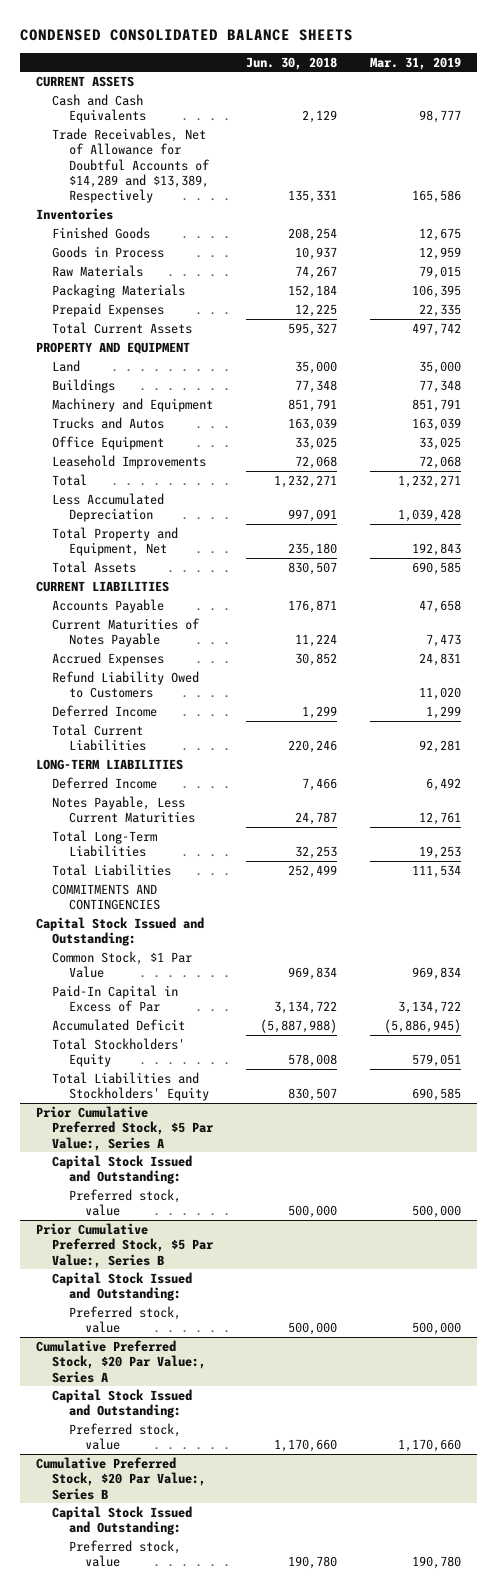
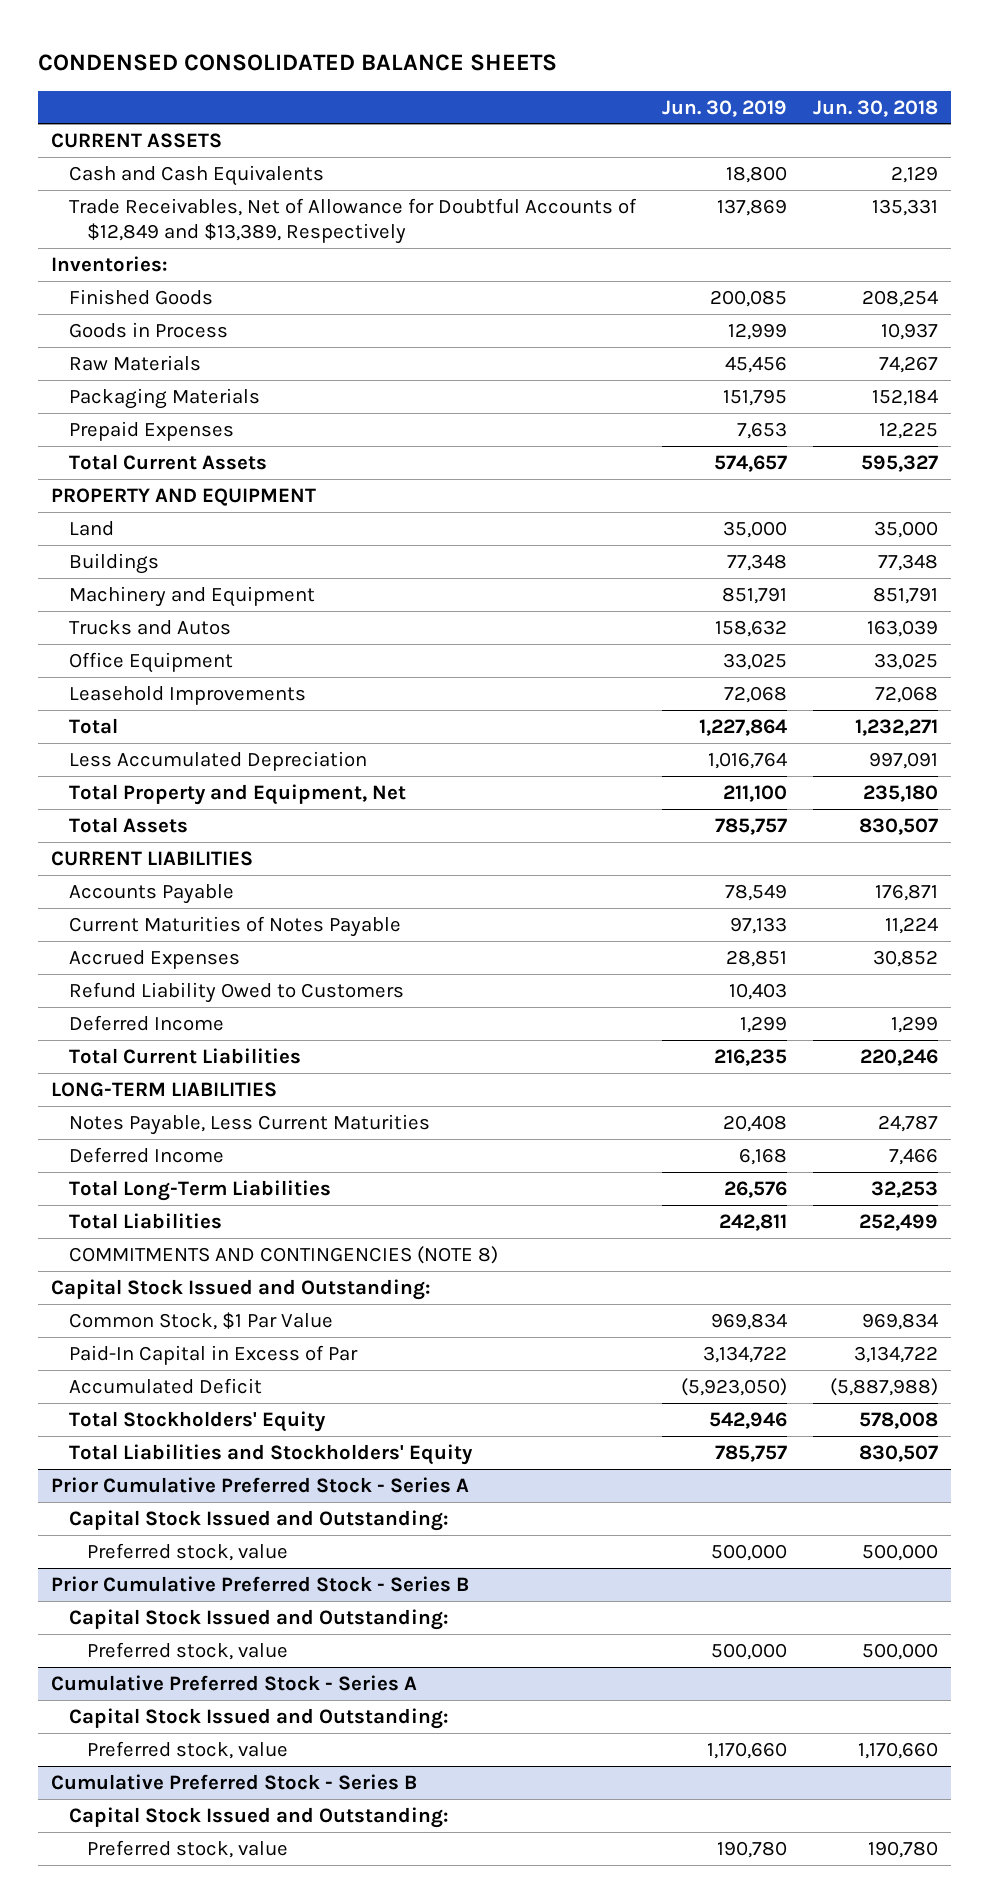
- | Jun. 30, 2018 | Mar. 31, 2019
+ | Jun. 30, 2019 | Jun. 30, 2018
- Trade Receivables, Net of Allowance for Doubtful Accounts of $14,289 and $13,389, Respectively | 135,331 | 165,586
- Inventories
+ Trade Receivables, Net of Allowance for Doubtful Accounts of $12,849 and $13,389, Respectively | 137,869 | 135,331
+ Inventories:
moved down: Deferred Income | 6,168 | 7,466
- COMMITMENTS AND CONTINGENCIES
+ COMMITMENTS AND CONTINGENCIES (NOTE 8)
- Prior Cumulative Preferred Stock, $5 Par Value:, Series A
+ Prior Cumulative Preferred Stock - Series A
- Prior Cumulative Preferred Stock, $5 Par Value:, Series B
+ Prior Cumulative Preferred Stock - Series B
- Cumulative Preferred Stock, $20 Par Value:, Series A
+ Cumulative Preferred Stock - Series A
- Cumulative Preferred Stock, $20 Par Value:, Series B
+ Cumulative Preferred Stock - Series B

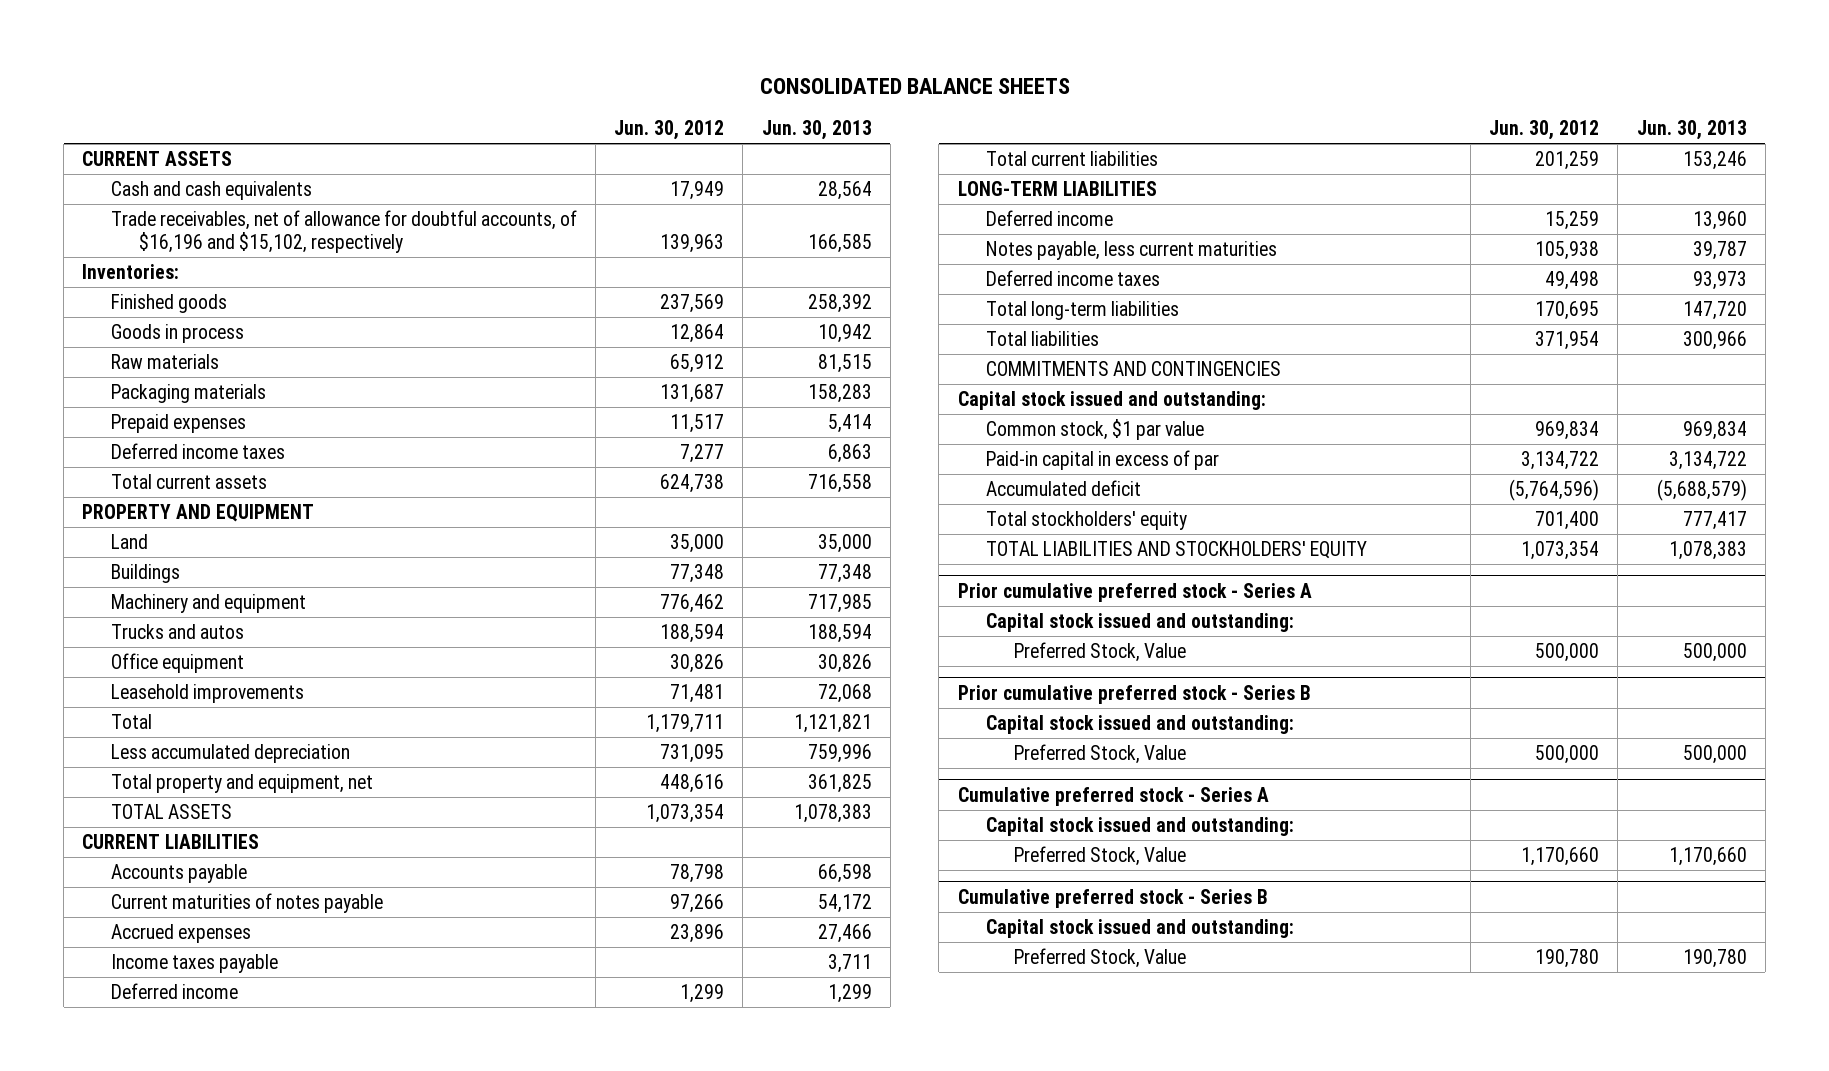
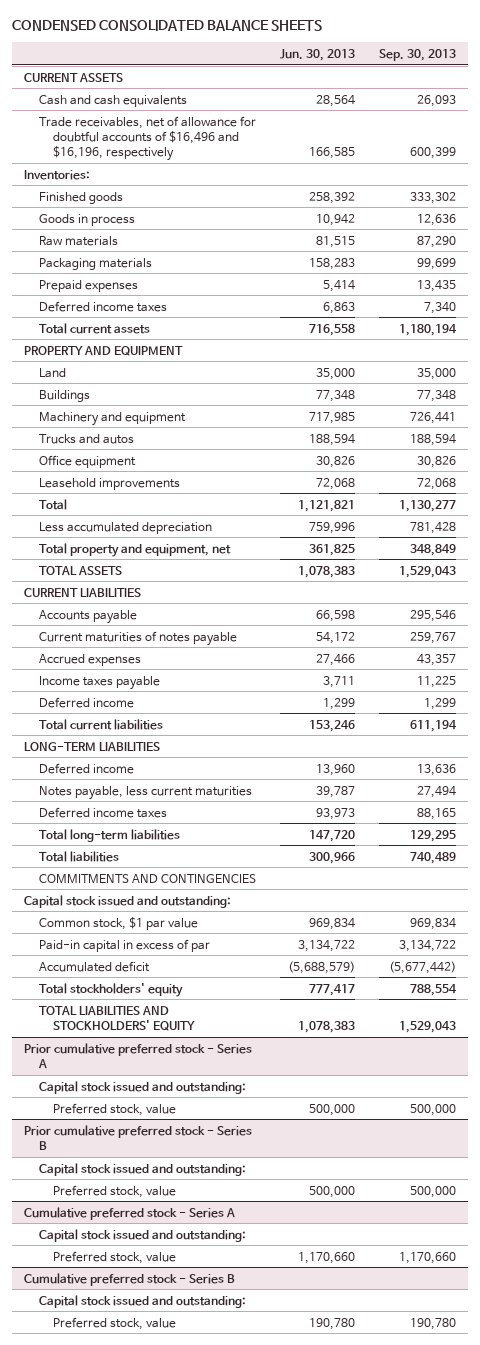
- CONSOLIDATED BALANCE SHEETS
+ CONDENSED CONSOLIDATED BALANCE SHEETS
- | Jun. 30, 2012 | Jun. 30, 2013
+ | Jun. 30, 2013 | Sep. 30, 2013
- Trade receivables, net of allowance for doubtful accounts, of $16,196 and $15,102, respectively | 139,963 | 166,585
+ Trade receivables, net of allowance for doubtful accounts of $16,496 and $16,196, respectively | 166,585 | 600,399
@ Prior cumulative preferred stock - Series A
- Preferred Stock, Value | 500,000 | 500,000
+ Preferred stock, value | 500,000 | 500,000
@ Prior cumulative preferred stock - Series B
- Preferred Stock, Value | 500,000 | 500,000
+ Preferred stock, value | 500,000 | 500,000
@ Cumulative preferred stock - Series A
- Preferred Stock, Value | 1,170,660 | 1,170,660
+ Preferred stock, value | 1,170,660 | 1,170,660
@ Cumulative preferred stock - Series B
- Preferred Stock, Value | 190,780 | 190,780
+ Preferred stock, value | 190,780 | 190,780

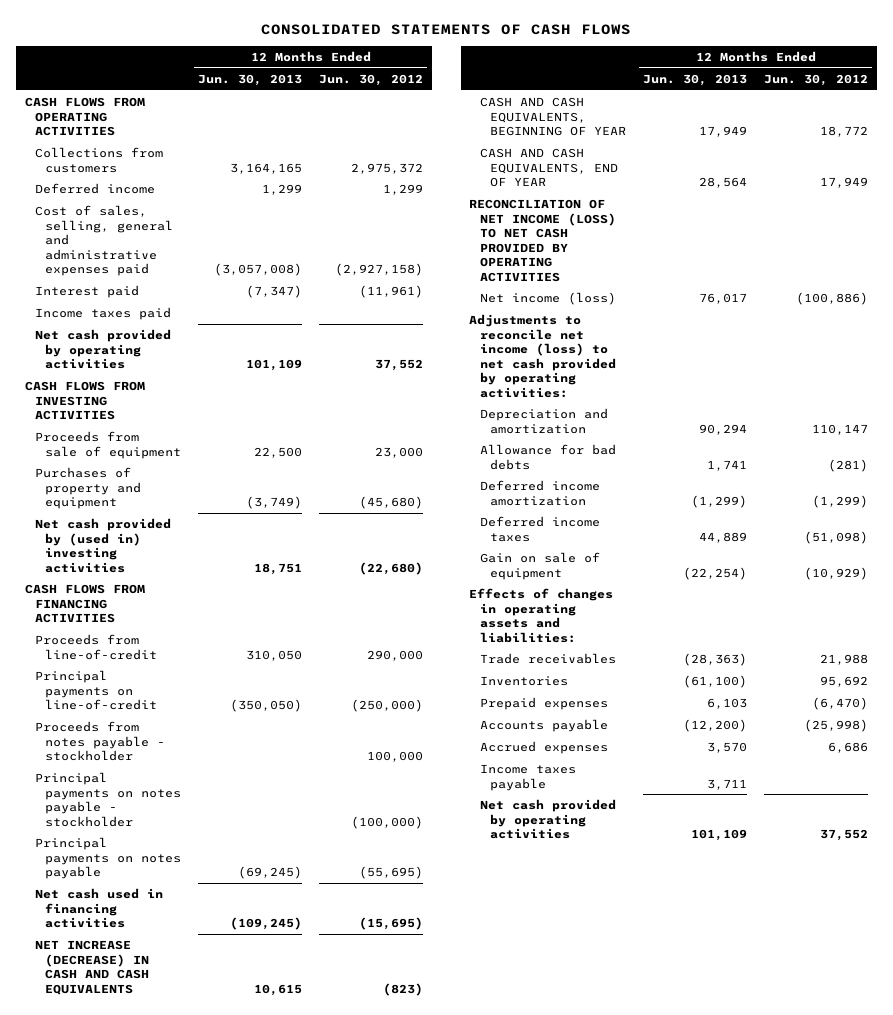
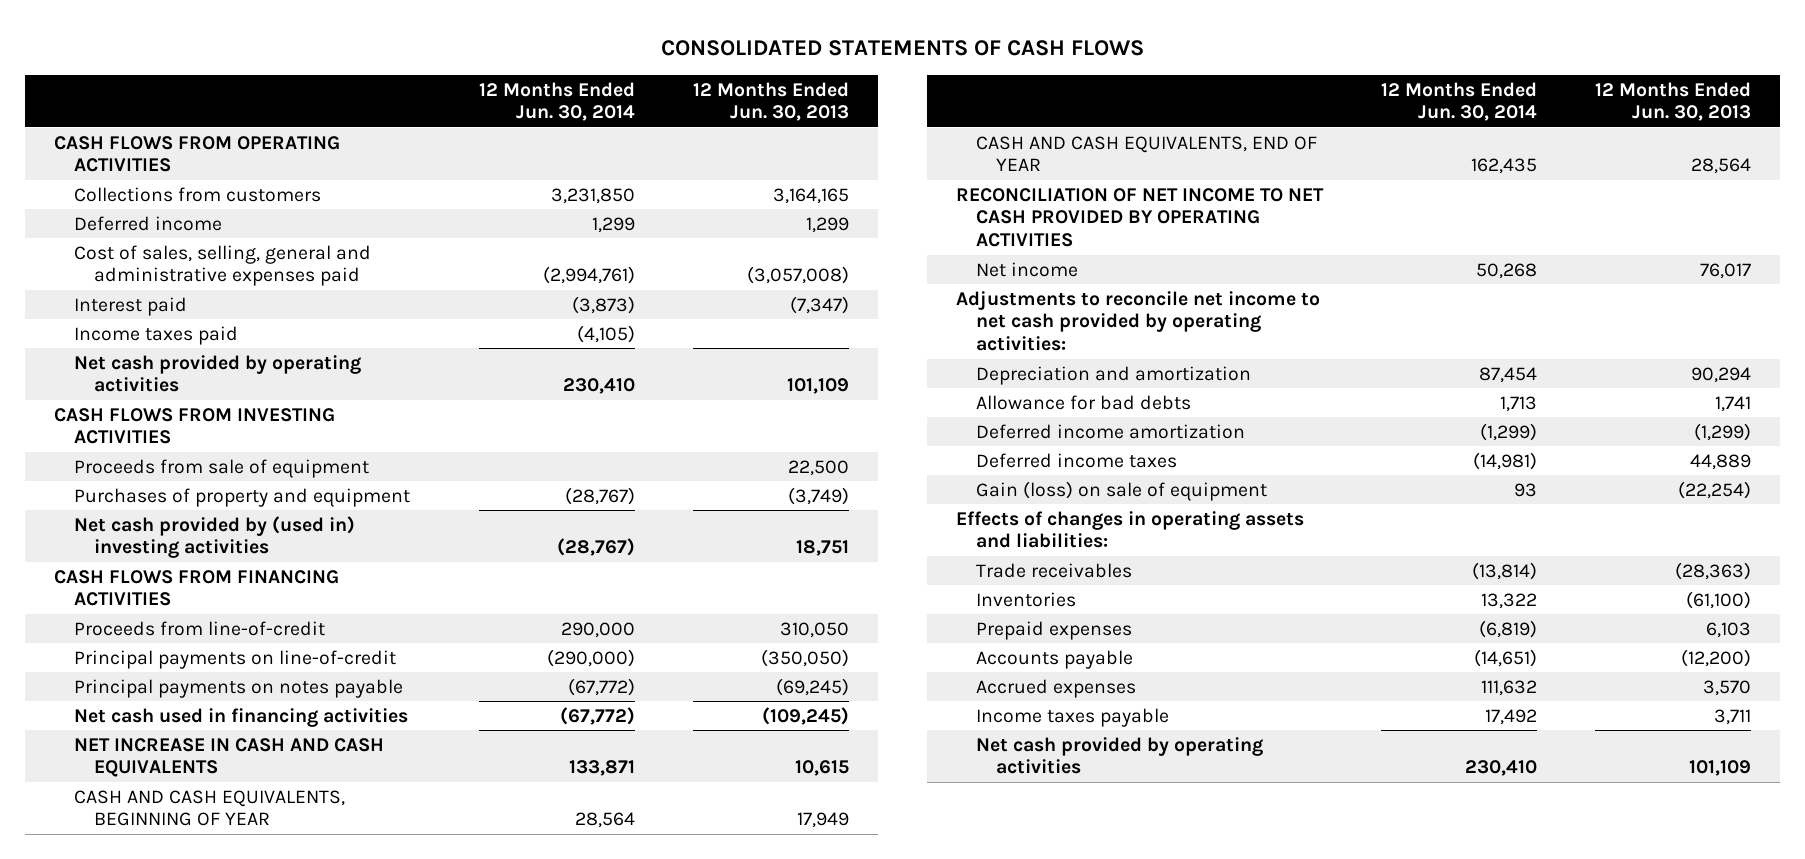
- | 12 Months Ended Jun. 30, 2013 | 12 Months Ended Jun. 30, 2012
+ | 12 Months Ended Jun. 30, 2014 | 12 Months Ended Jun. 30, 2013
- Proceeds from notes payable - stockholder | | 100,000
- Principal payments on notes payable - stockholder | | (100,000)
- NET INCREASE (DECREASE) IN CASH AND CASH EQUIVALENTS | 10,615 | (823)
+ NET INCREASE IN CASH AND CASH EQUIVALENTS | 133,871 | 10,615
- RECONCILIATION OF NET INCOME (LOSS) TO NET CASH PROVIDED BY OPERATING ACTIVITIES
- Net income (loss) | 76,017 | (100,886)
- Adjustments to reconcile net income (loss) to net cash provided by operating activities:
+ RECONCILIATION OF NET INCOME TO NET CASH PROVIDED BY OPERATING ACTIVITIES
+ Net income | 50,268 | 76,017
+ Adjustments to reconcile net income to net cash provided by operating activities:
- Gain on sale of equipment | (22,254) | (10,929)
+ Gain (loss) on sale of equipment | 93 | (22,254)

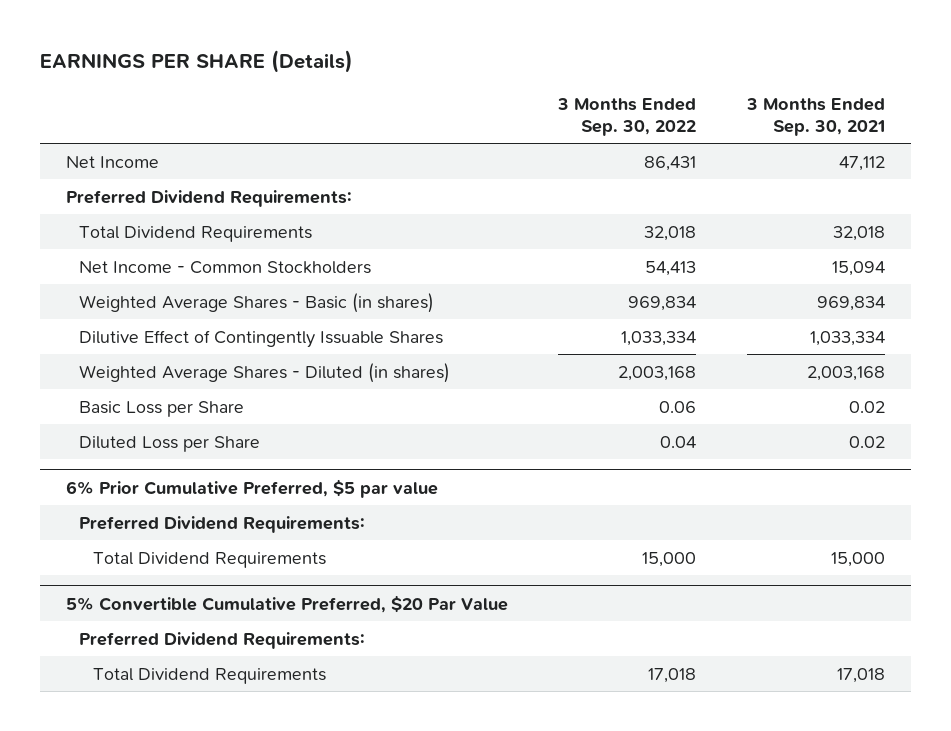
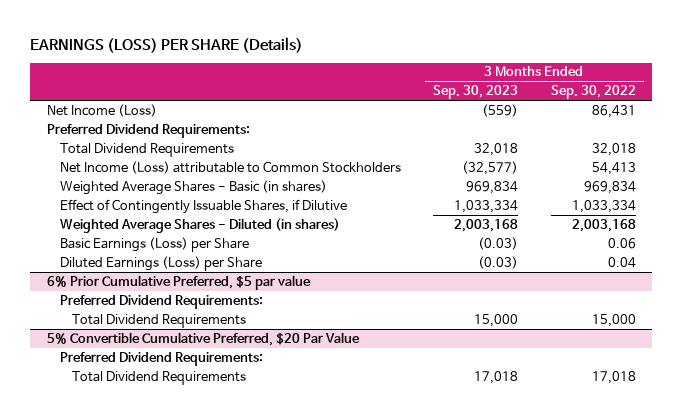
- EARNINGS PER SHARE (Details)
+ EARNINGS (LOSS) PER SHARE (Details)
- | 3 Months Ended Sep. 30, 2022 | 3 Months Ended Sep. 30, 2021
+ | 3 Months Ended Sep. 30, 2023 | 3 Months Ended Sep. 30, 2022
- Net Income | 86,431 | 47,112
+ Net Income (Loss) | (559) | 86,431
- Net Income - Common Stockholders | 54,413 | 15,094
+ Net Income (Loss) attributable to Common Stockholders | (32,577) | 54,413
- Dilutive Effect of Contingently Issuable Shares | 1,033,334 | 1,033,334
+ Effect of Contingently Issuable Shares, if Dilutive | 1,033,334 | 1,033,334
- Basic Loss per Share | 0.06 | 0.02
- Diluted Loss per Share | 0.04 | 0.02
+ Basic Earnings (Loss) per Share | (0.03) | 0.06
+ Diluted Earnings (Loss) per Share | (0.03) | 0.04

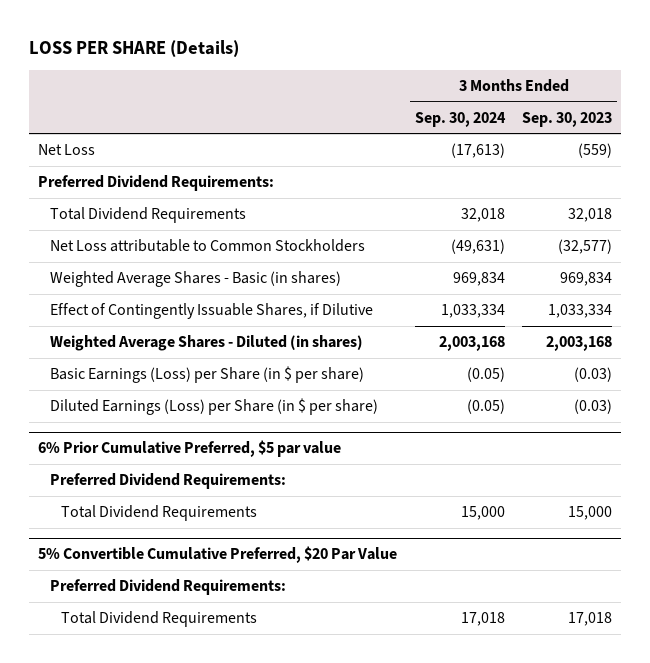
- EARNINGS (LOSS) PER SHARE (Details)
+ LOSS PER SHARE (Details)
- | 3 Months Ended Sep. 30, 2023 | 3 Months Ended Sep. 30, 2022
+ | 3 Months Ended Sep. 30, 2024 | 3 Months Ended Sep. 30, 2023
- Net Income (Loss) | (559) | 86,431
+ Net Loss | (17,613) | (559)
- Net Income (Loss) attributable to Common Stockholders | (32,577) | 54,413
+ Net Loss attributable to Common Stockholders | (49,631) | (32,577)
- Basic Earnings (Loss) per Share | (0.03) | 0.06
- Diluted Earnings (Loss) per Share | (0.03) | 0.04
+ Basic Earnings (Loss) per Share (in $ per share) | (0.05) | (0.03)
+ Diluted Earnings (Loss) per Share (in $ per share) | (0.05) | (0.03)

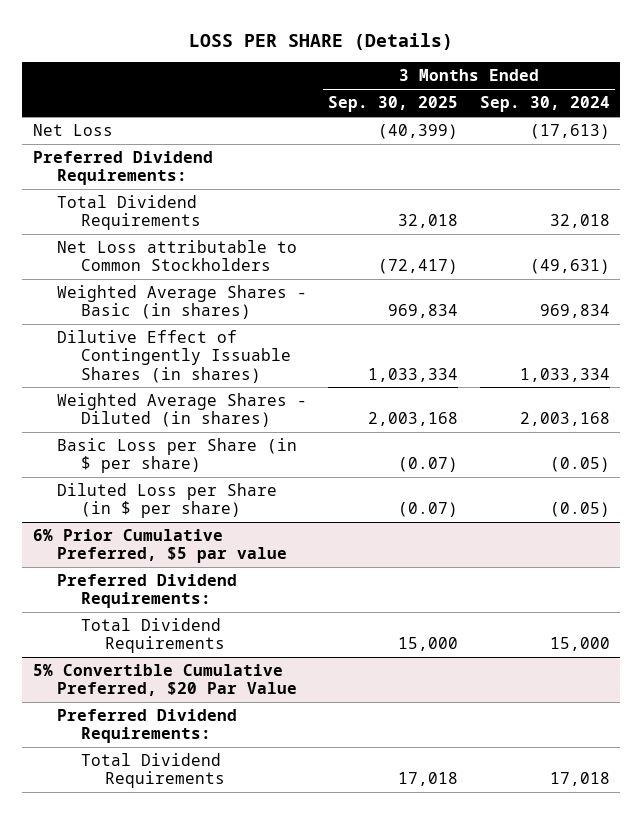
- | 3 Months Ended Sep. 30, 2024 | 3 Months Ended Sep. 30, 2023
+ | 3 Months Ended Sep. 30, 2025 | 3 Months Ended Sep. 30, 2024
- Effect of Contingently Issuable Shares, if Dilutive | 1,033,334 | 1,033,334
+ Dilutive Effect of Contingently Issuable Shares (in shares) | 1,033,334 | 1,033,334
- Basic Earnings (Loss) per Share (in $ per share) | (0.05) | (0.03)
- Diluted Earnings (Loss) per Share (in $ per share) | (0.05) | (0.03)
+ Basic Loss per Share (in $ per share) | (0.07) | (0.05)
+ Diluted Loss per Share (in $ per share) | (0.07) | (0.05)

